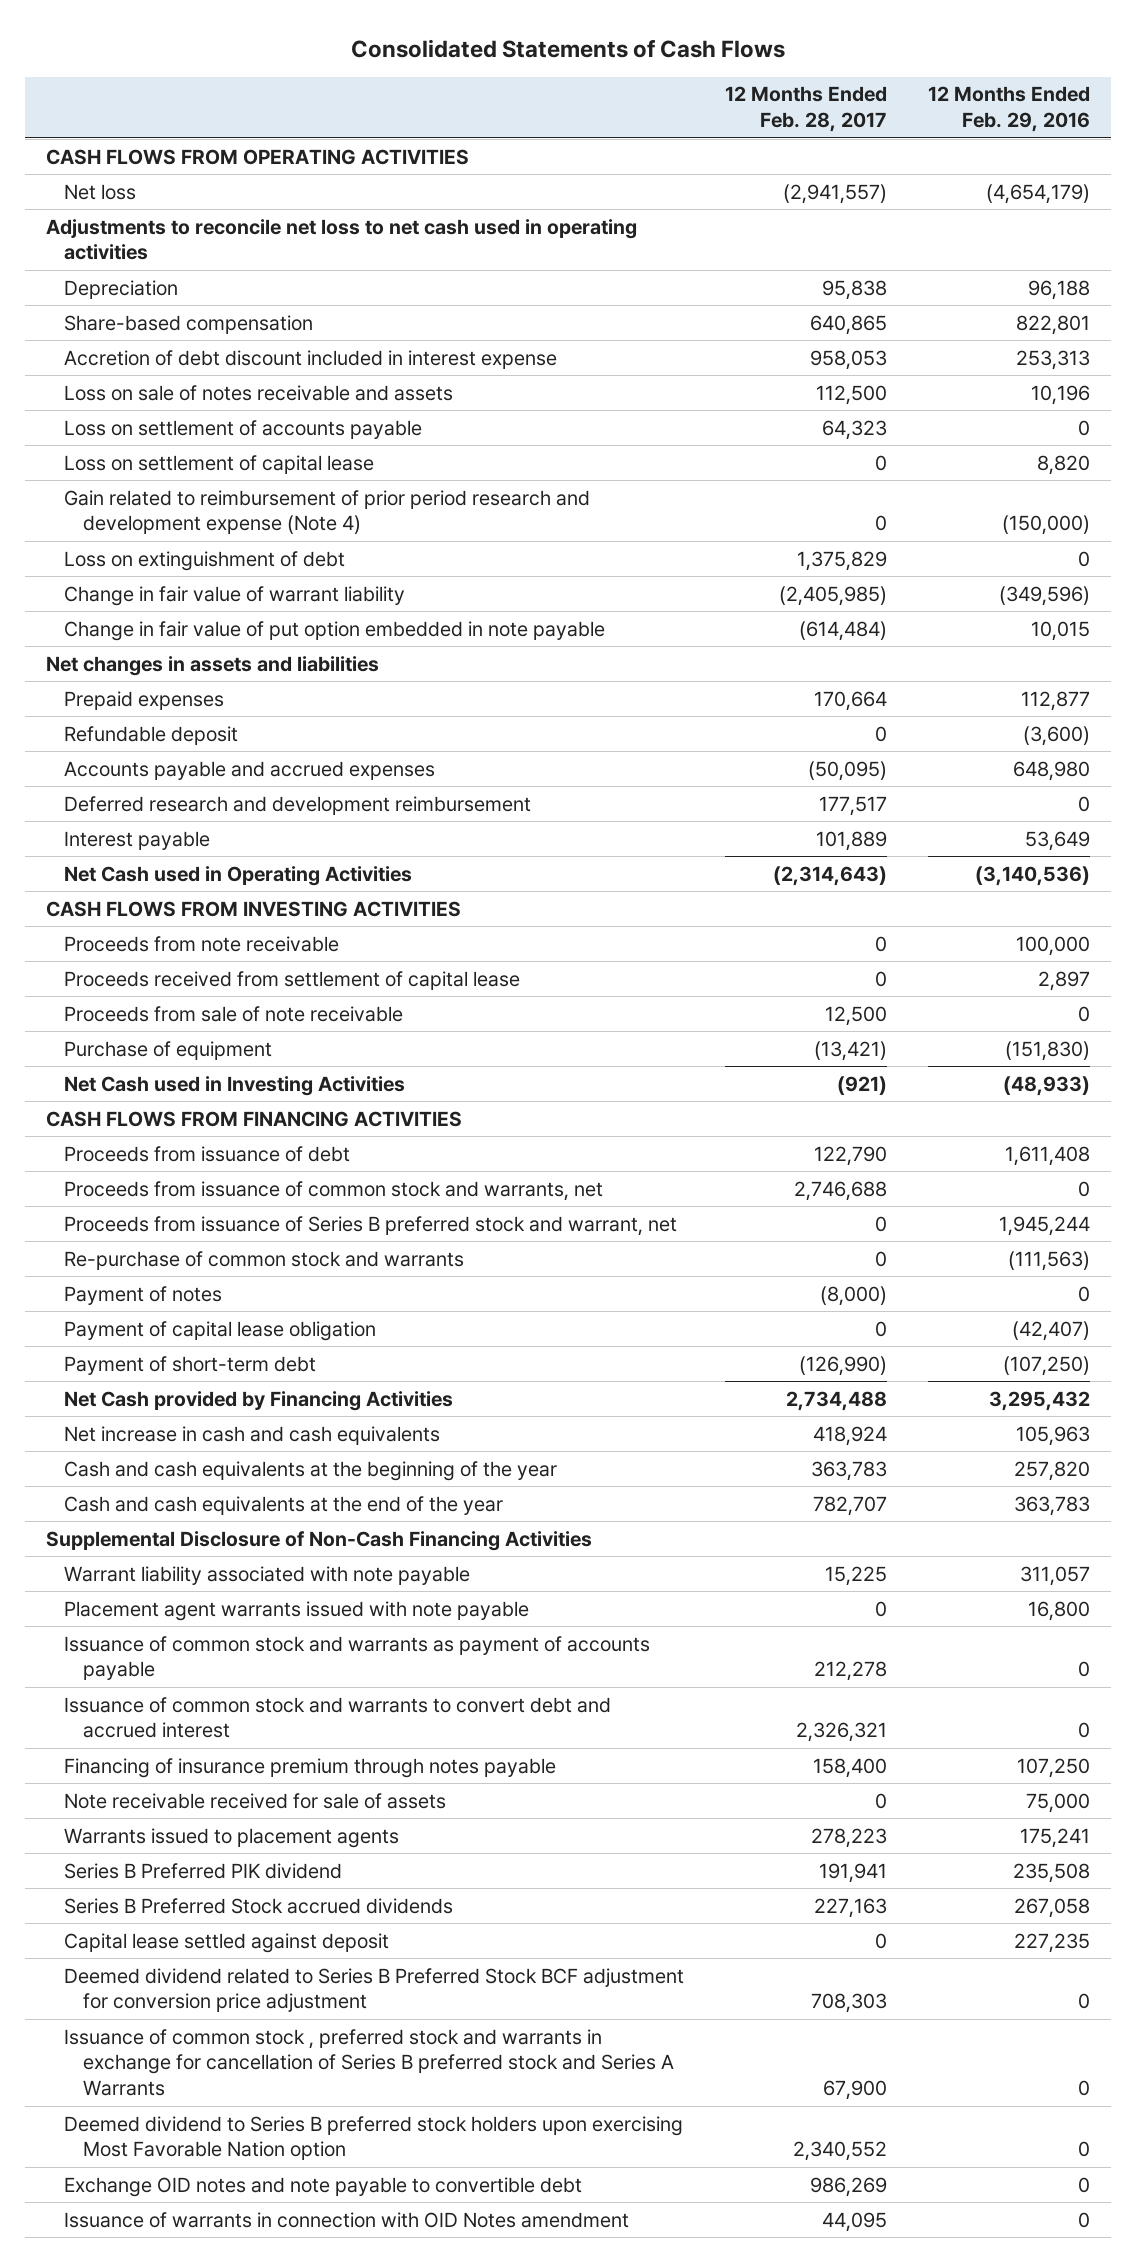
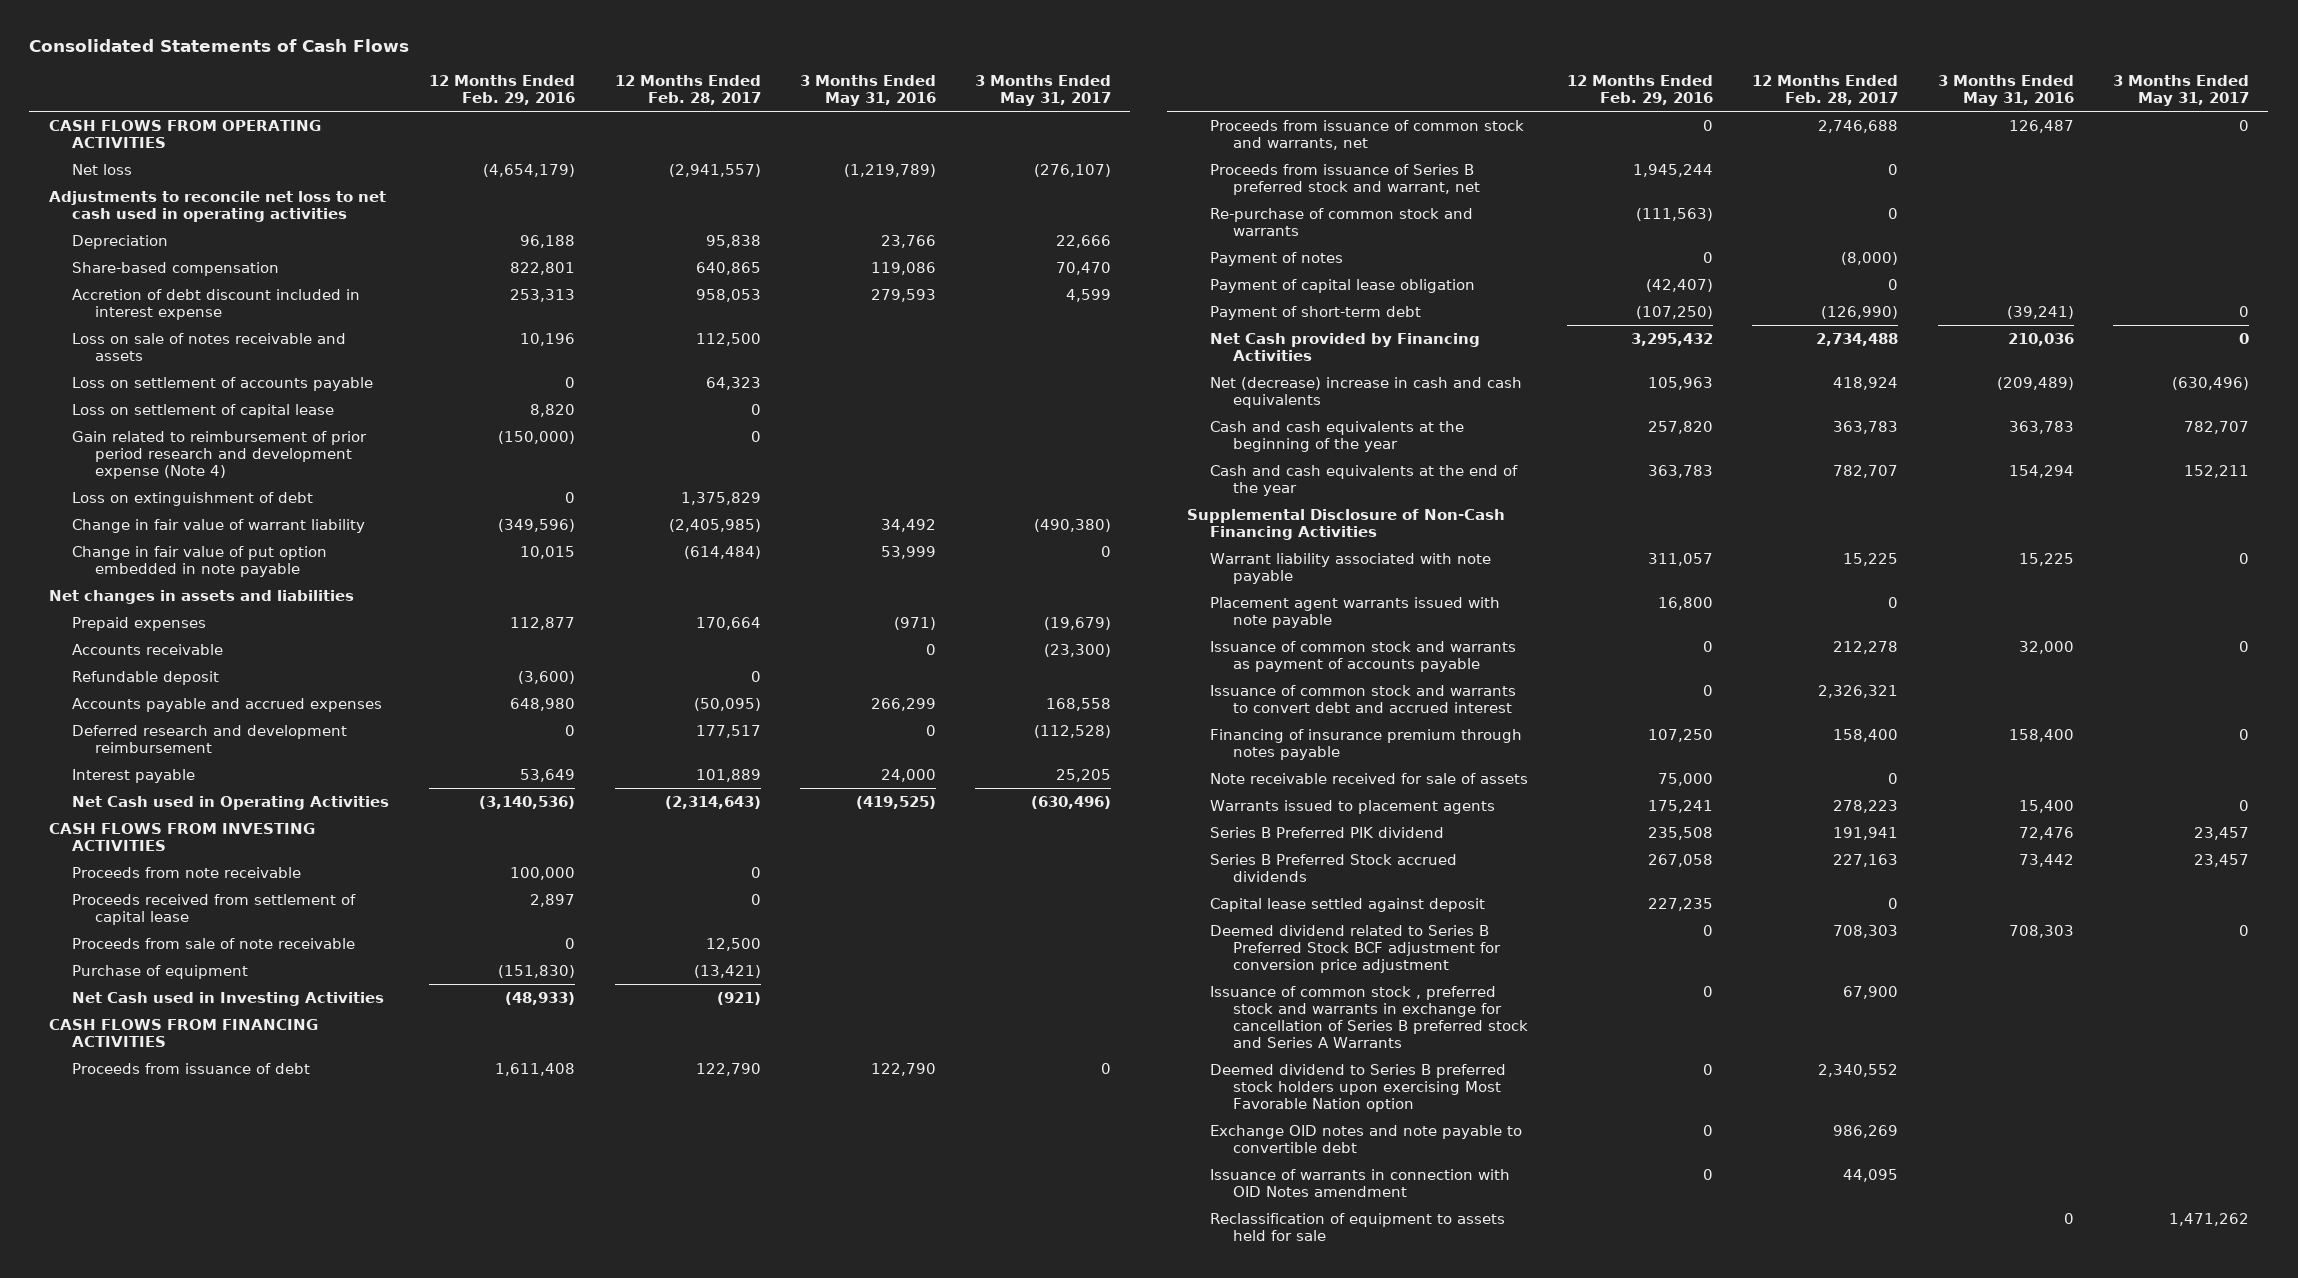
- | 12 Months Ended Feb. 28, 2017 | 12 Months Ended Feb. 29, 2016
+ | 12 Months Ended Feb. 29, 2016 | 12 Months Ended Feb. 28, 2017 | 3 Months Ended May 31, 2016 | 3 Months Ended May 31, 2017
+ Accounts receivable | | | 0 | (23,300)
- Net increase in cash and cash equivalents | 418,924 | 105,963
+ Net (decrease) increase in cash and cash equivalents | 105,963 | 418,924 | (209,489) | (630,496)
+ Reclassification of equipment to assets held for sale | | | 0 | 1,471,262

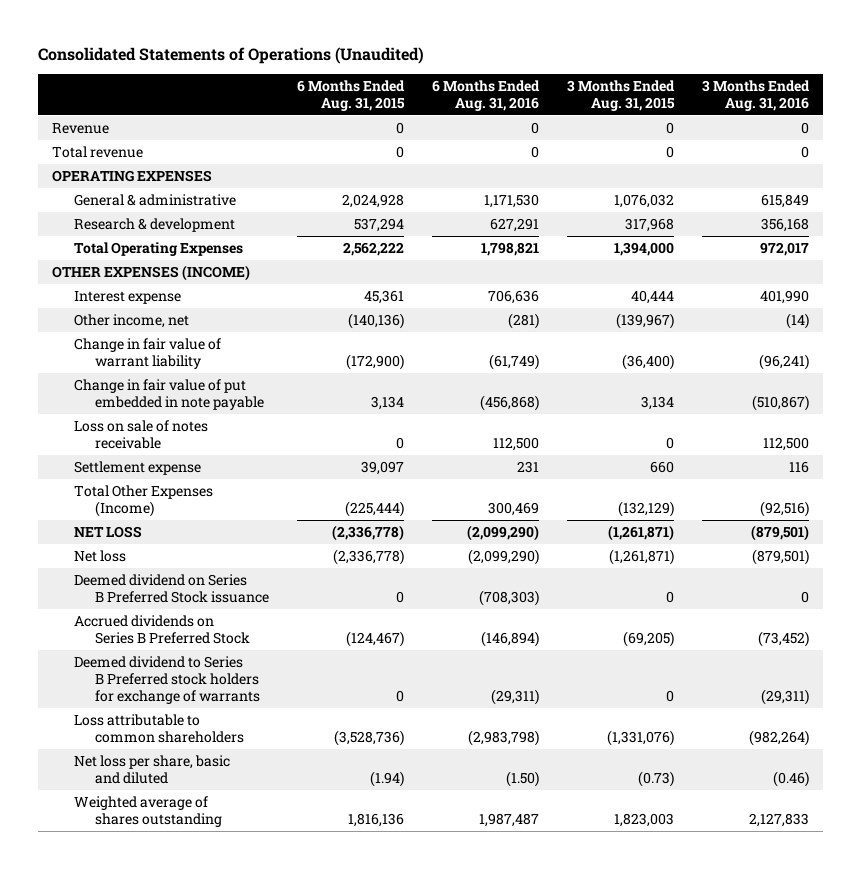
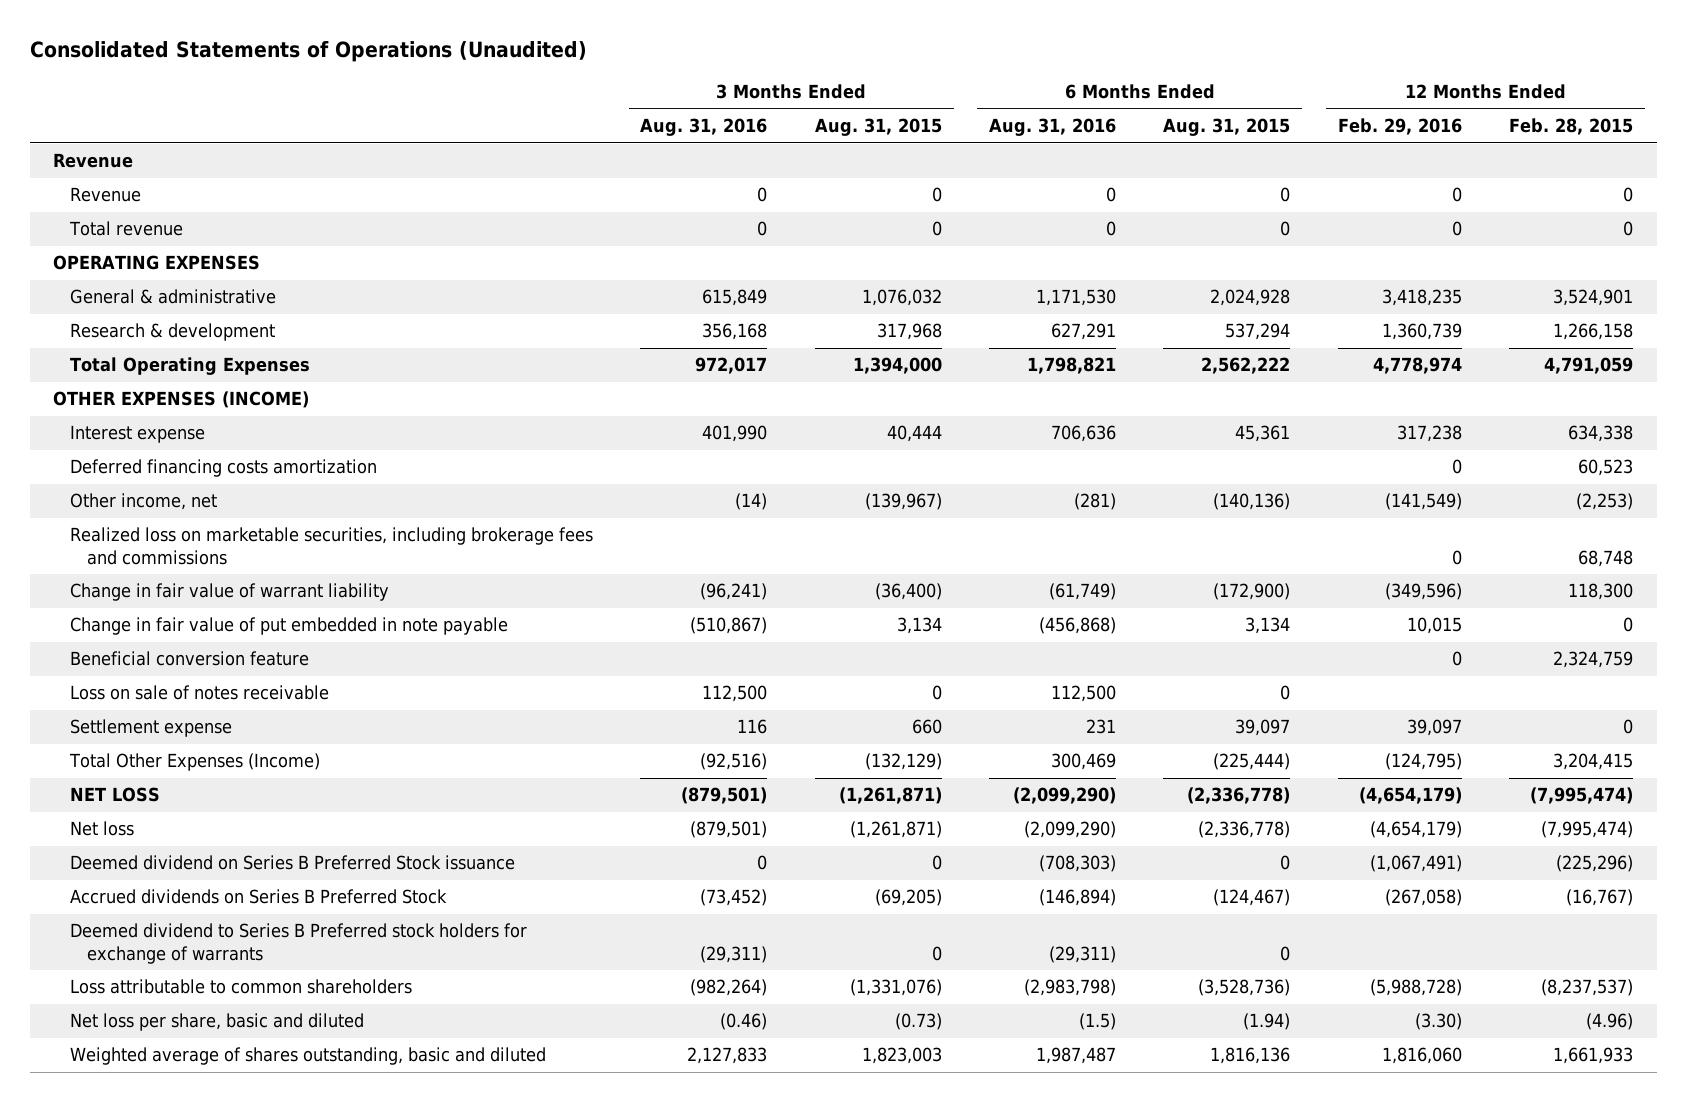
- | 6 Months Ended Aug. 31, 2015 | 6 Months Ended Aug. 31, 2016 | 3 Months Ended Aug. 31, 2015 | 3 Months Ended Aug. 31, 2016
+ | 3 Months Ended Aug. 31, 2016 | 3 Months Ended Aug. 31, 2015 | 6 Months Ended Aug. 31, 2016 | 6 Months Ended Aug. 31, 2015 | 12 Months Ended Feb. 29, 2016 | 12 Months Ended Feb. 28, 2015
+ Revenue
+ Deferred financing costs amortization | | | | | 0 | 60,523
+ Realized loss on marketable securities, including brokerage fees and commissions | | | | | 0 | 68,748
+ Beneficial conversion feature | | | | | 0 | 2,324,759
- Net loss per share, basic and diluted | (1.94) | (1.50) | (0.73) | (0.46)
- Weighted average of shares outstanding | 1,816,136 | 1,987,487 | 1,823,003 | 2,127,833
+ Net loss per share, basic and diluted | (0.46) | (0.73) | (1.5) | (1.94) | (3.30) | (4.96)
+ Weighted average of shares outstanding, basic and diluted | 2,127,833 | 1,823,003 | 1,987,487 | 1,816,136 | 1,816,060 | 1,661,933

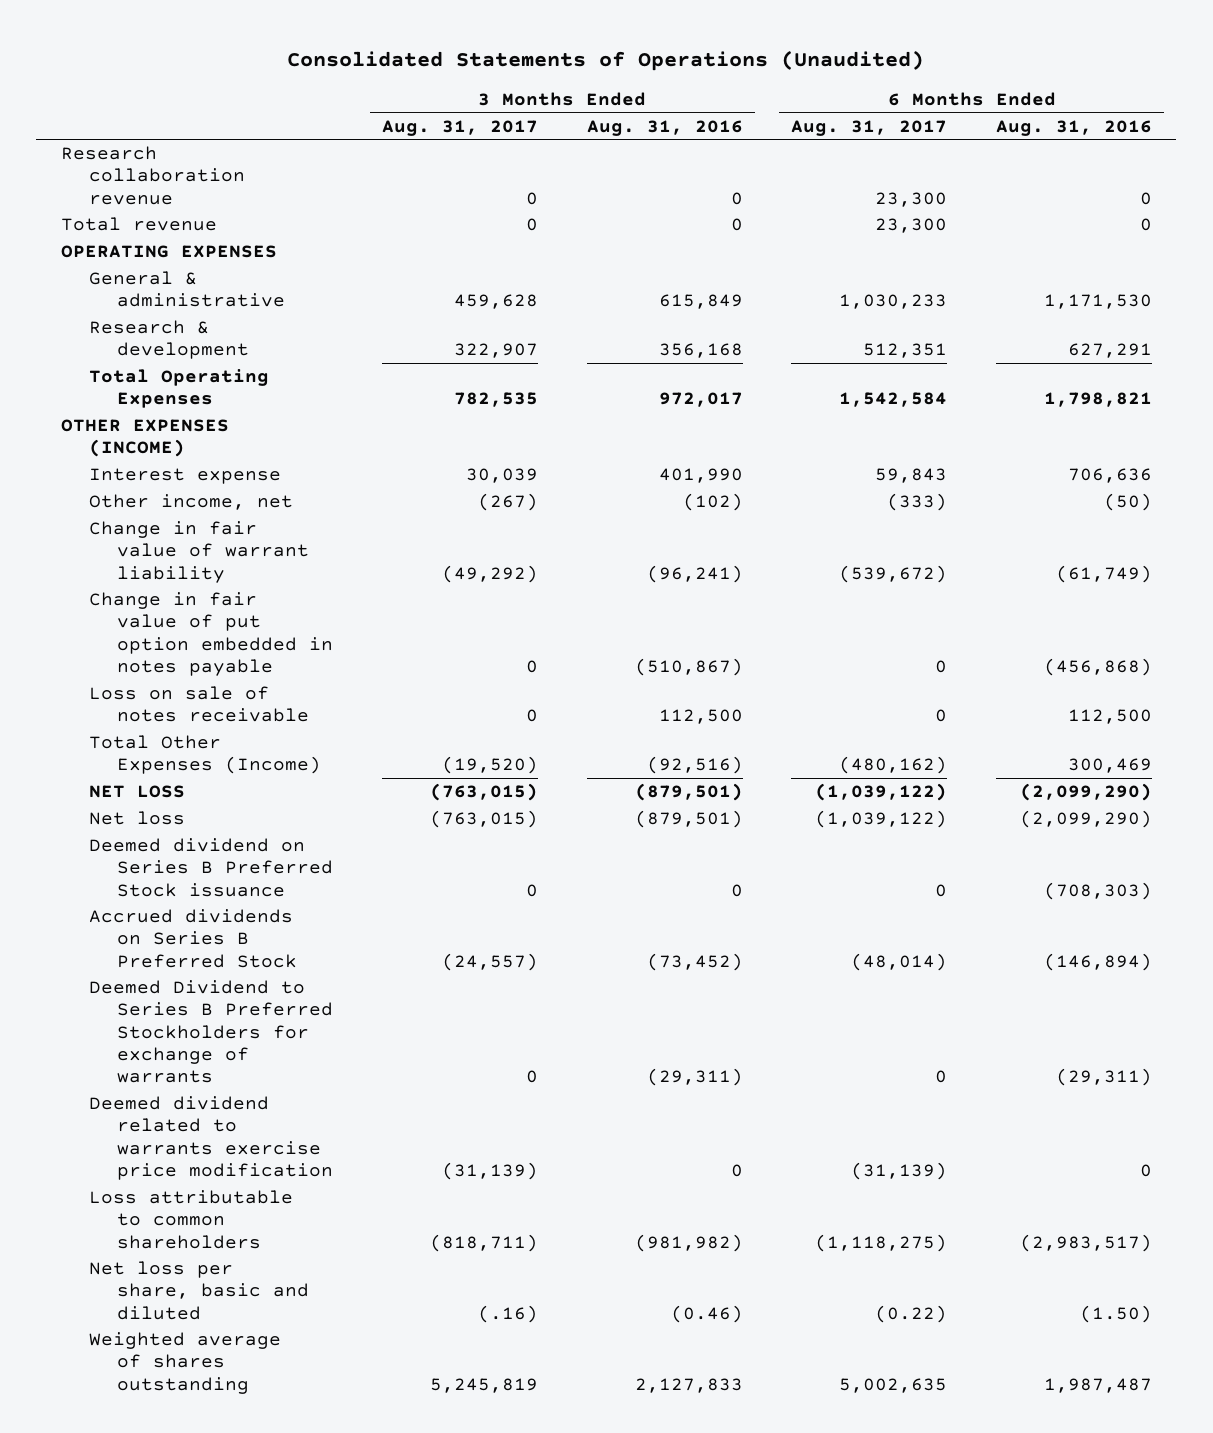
- | 3 Months Ended Aug. 31, 2016 | 3 Months Ended Aug. 31, 2015 | 6 Months Ended Aug. 31, 2016 | 6 Months Ended Aug. 31, 2015 | 12 Months Ended Feb. 29, 2016 | 12 Months Ended Feb. 28, 2015
+ | 3 Months Ended Aug. 31, 2017 | 3 Months Ended Aug. 31, 2016 | 6 Months Ended Aug. 31, 2017 | 6 Months Ended Aug. 31, 2016
- Revenue
- Revenue | 0 | 0 | 0 | 0 | 0 | 0
+ Research collaboration revenue | 0 | 0 | 23,300 | 0
- Deferred financing costs amortization | | | | | 0 | 60,523
- Other income, net | (14) | (139,967) | (281) | (140,136) | (141,549) | (2,253)
- Realized loss on marketable securities, including brokerage fees and commissions | | | | | 0 | 68,748
+ Other income, net | (267) | (102) | (333) | (50)
- Change in fair value of put embedded in note payable | (510,867) | 3,134 | (456,868) | 3,134 | 10,015 | 0
- Beneficial conversion feature | | | | | 0 | 2,324,759
+ Change in fair value of put option embedded in notes payable | 0 | (510,867) | 0 | (456,868)
- Settlement expense | 116 | 660 | 231 | 39,097 | 39,097 | 0
- Deemed dividend to Series B Preferred stock holders for exchange of warrants | (29,311) | 0 | (29,311) | 0 | |
- Loss attributable to common shareholders | (982,264) | (1,331,076) | (2,983,798) | (3,528,736) | (5,988,728) | (8,237,537)
- Net loss per share, basic and diluted | (0.46) | (0.73) | (1.5) | (1.94) | (3.30) | (4.96)
- Weighted average of shares outstanding, basic and diluted | 2,127,833 | 1,823,003 | 1,987,487 | 1,816,136 | 1,816,060 | 1,661,933
+ Deemed Dividend to Series B Preferred Stockholders for exchange of warrants | 0 | (29,311) | 0 | (29,311)
+ Deemed dividend related to warrants exercise price modification | (31,139) | 0 | (31,139) | 0
+ Loss attributable to common shareholders | (818,711) | (981,982) | (1,118,275) | (2,983,517)
+ Net loss per share, basic and diluted | (.16) | (0.46) | (0.22) | (1.50)
+ Weighted average of shares outstanding | 5,245,819 | 2,127,833 | 5,002,635 | 1,987,487

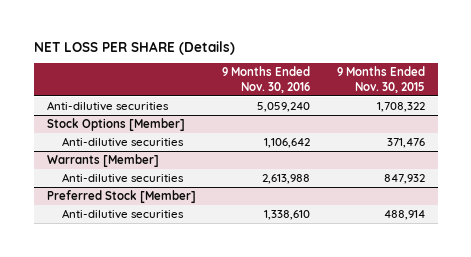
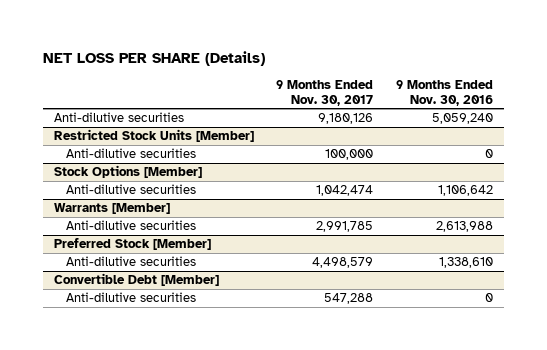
- | 9 Months Ended Nov. 30, 2016 | 9 Months Ended Nov. 30, 2015
+ | 9 Months Ended Nov. 30, 2017 | 9 Months Ended Nov. 30, 2016
+ Restricted Stock Units [Member]
+ Anti-dilutive securities | 100,000 | 0
+ Convertible Debt [Member]
+ Anti-dilutive securities | 547,288 | 0

